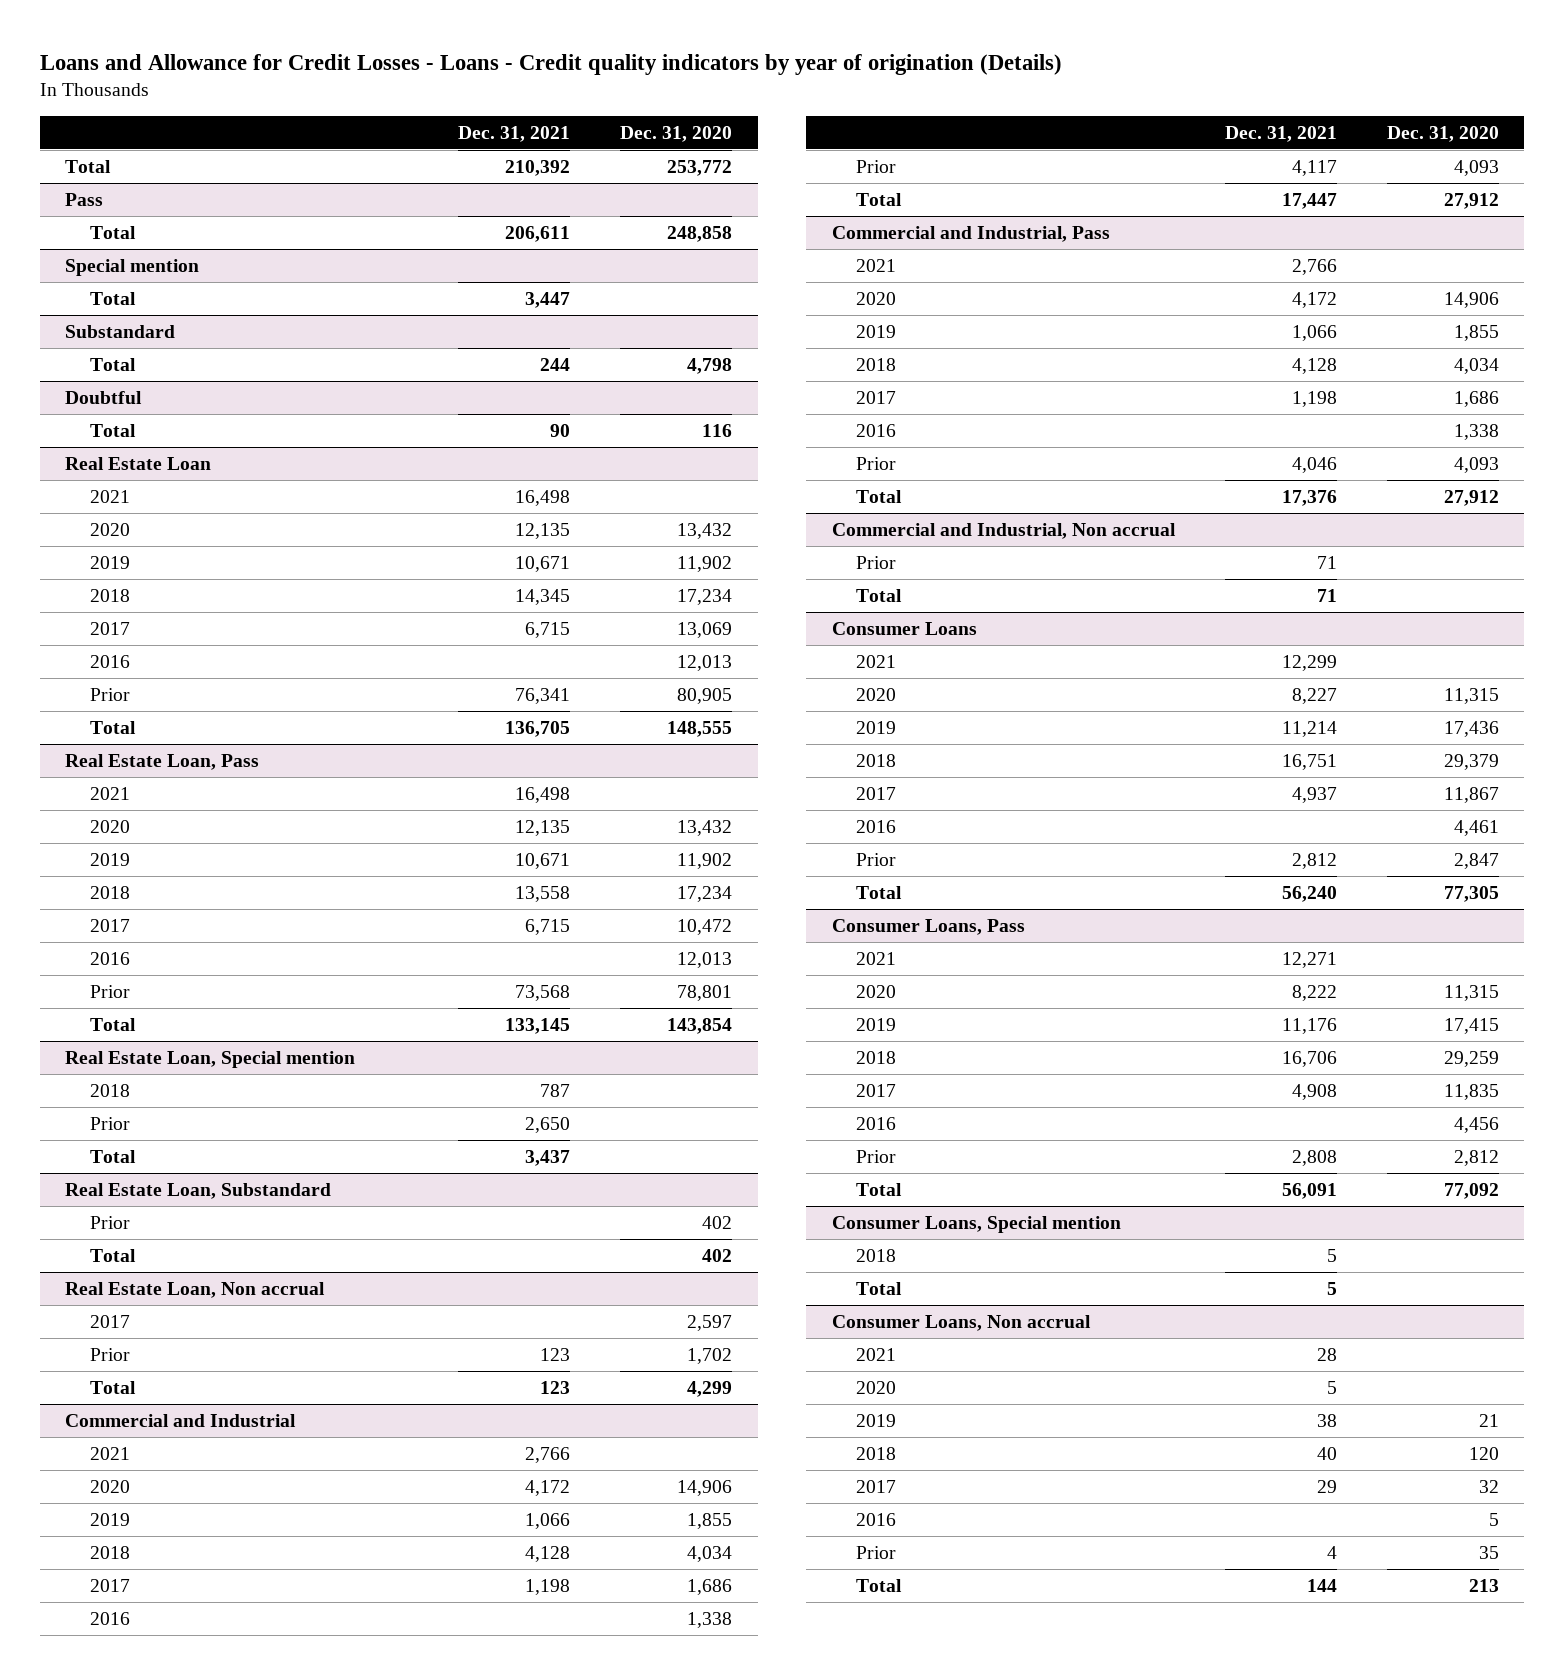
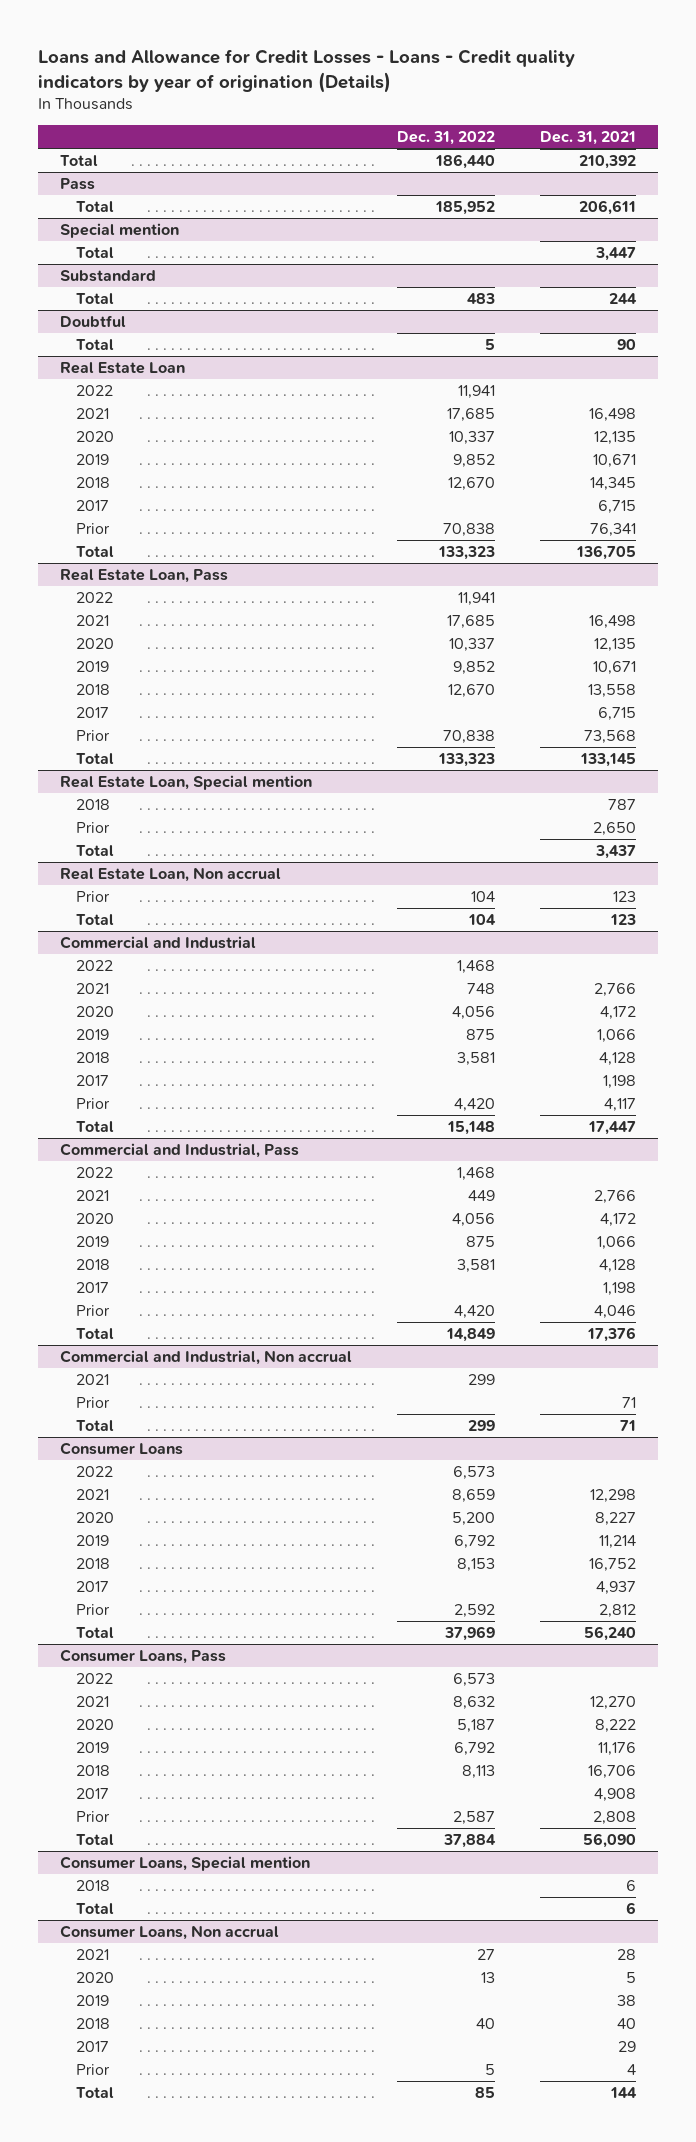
- | Dec. 31, 2021 | Dec. 31, 2020
+ | Dec. 31, 2022 | Dec. 31, 2021
@ Real Estate Loan
+ 2022 | 11,941 |
- 2016 | | 12,013
@ Real Estate Loan, Pass
+ 2022 | 11,941 |
- 2016 | | 12,013
- Real Estate Loan, Substandard
- Prior | | 402
- Total | | 402
@ Real Estate Loan, Non accrual
- 2017 | | 2,597
@ Commercial and Industrial
+ 2022 | 1,468 |
- 2016 | | 1,338
@ Commercial and Industrial, Pass
+ 2022 | 1,468 |
- 2016 | | 1,338
@ Commercial and Industrial, Non accrual
+ 2021 | 299 |
@ Consumer Loans
- 2021 | 12,299 |
+ 2022 | 6,573 |
+ 2021 | 8,659 | 12,298
- 2018 | 16,751 | 29,379
+ 2018 | 8,153 | 16,752
- 2016 | | 4,461
@ Consumer Loans, Pass
- 2021 | 12,271 |
+ 2022 | 6,573 |
+ 2021 | 8,632 | 12,270
- 2016 | | 4,456
- Total | 56,091 | 77,092
+ Total | 37,884 | 56,090
@ Consumer Loans, Special mention
- 2018 | 5 |
- Total | 5 |
+ 2018 | | 6
+ Total | | 6
@ Consumer Loans, Non accrual
- 2016 | | 5

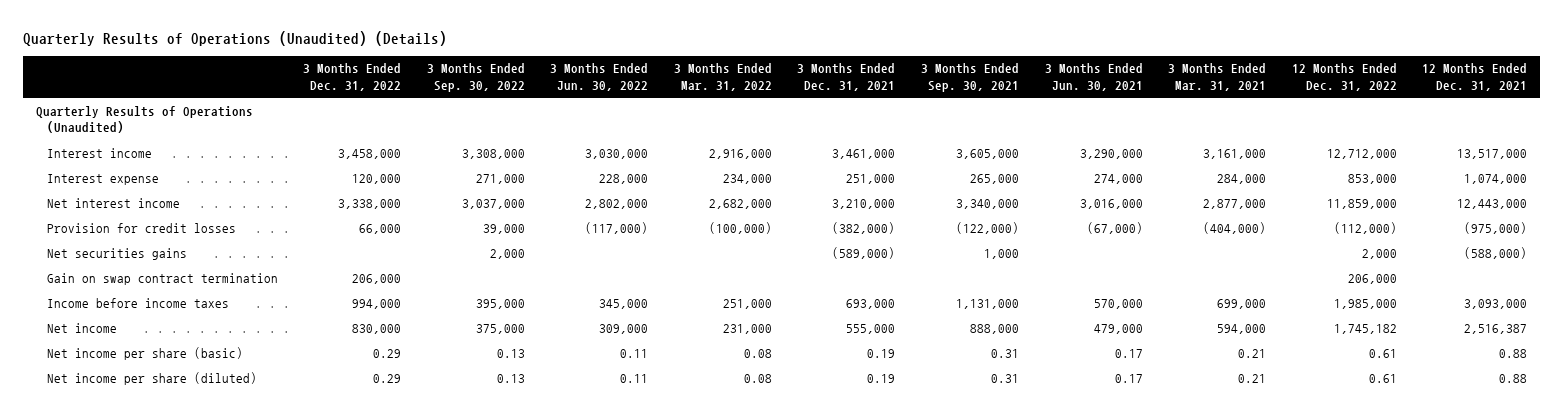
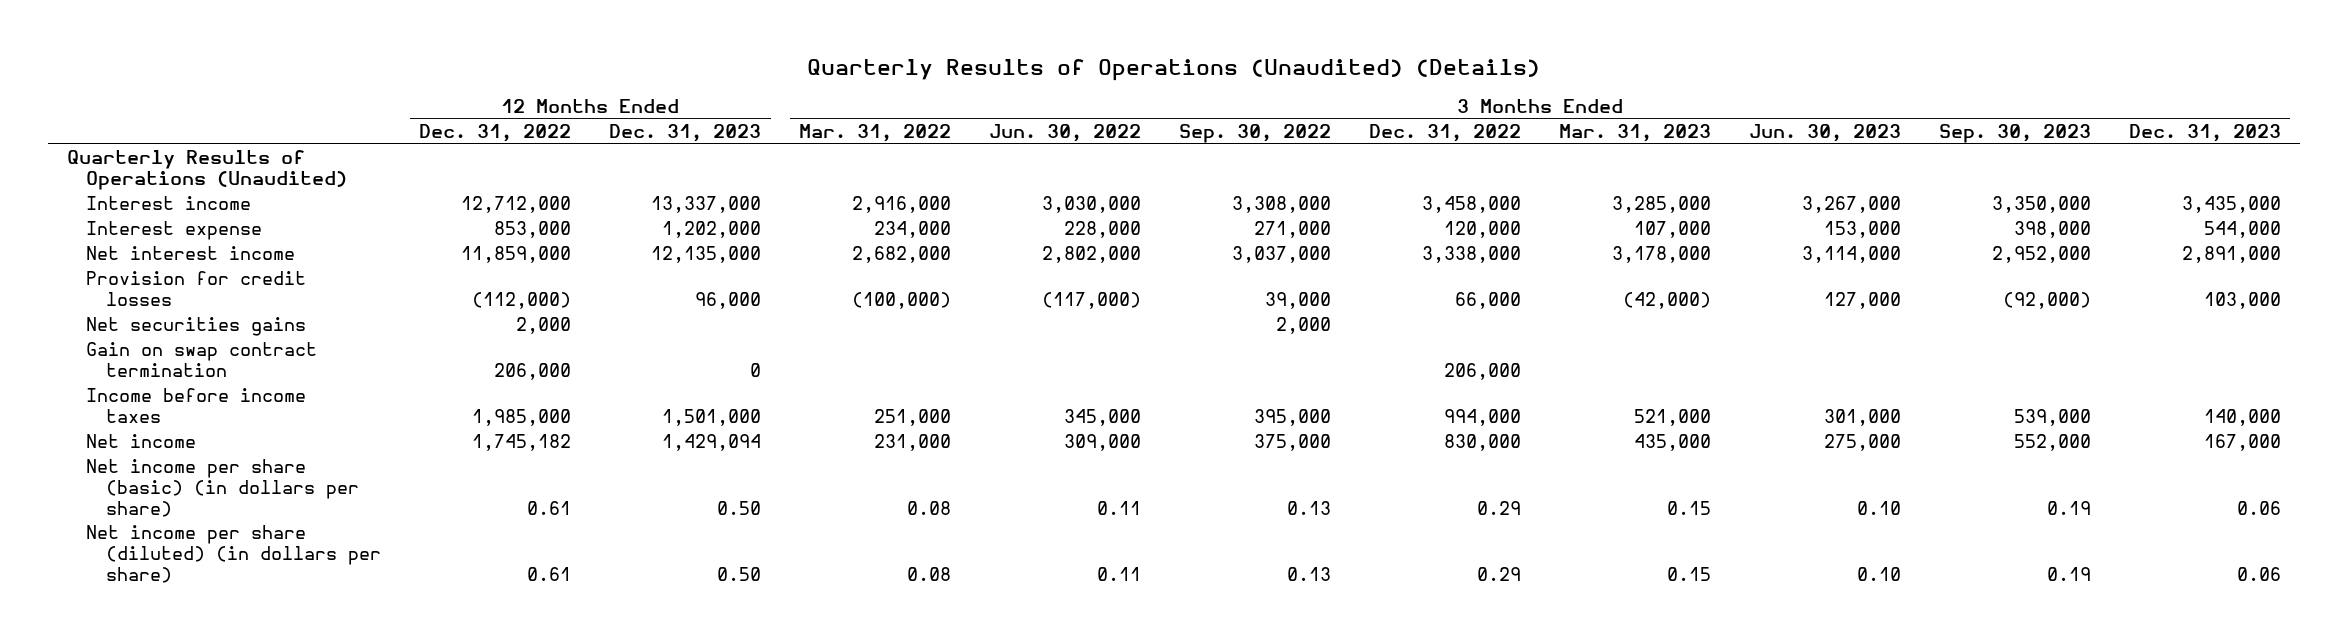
- | 3 Months Ended Dec. 31, 2022 | 3 Months Ended Sep. 30, 2022 | 3 Months Ended Jun. 30, 2022 | 3 Months Ended Mar. 31, 2022 | 3 Months Ended Dec. 31, 2021 | 3 Months Ended Sep. 30, 2021 | 3 Months Ended Jun. 30, 2021 | 3 Months Ended Mar. 31, 2021 | 12 Months Ended Dec. 31, 2022 | 12 Months Ended Dec. 31, 2021
+ | 12 Months Ended Dec. 31, 2022 | 12 Months Ended Dec. 31, 2023 | 3 Months Ended Mar. 31, 2022 | 3 Months Ended Jun. 30, 2022 | 3 Months Ended Sep. 30, 2022 | 3 Months Ended Dec. 31, 2022 | 3 Months Ended Mar. 31, 2023 | 3 Months Ended Jun. 30, 2023 | 3 Months Ended Sep. 30, 2023 | 3 Months Ended Dec. 31, 2023
- Net income per share (basic) | 0.29 | 0.13 | 0.11 | 0.08 | 0.19 | 0.31 | 0.17 | 0.21 | 0.61 | 0.88
- Net income per share (diluted) | 0.29 | 0.13 | 0.11 | 0.08 | 0.19 | 0.31 | 0.17 | 0.21 | 0.61 | 0.88
+ Net income per share (basic) (in dollars per share) | 0.61 | 0.50 | 0.08 | 0.11 | 0.13 | 0.29 | 0.15 | 0.10 | 0.19 | 0.06
+ Net income per share (diluted) (in dollars per share) | 0.61 | 0.50 | 0.08 | 0.11 | 0.13 | 0.29 | 0.15 | 0.10 | 0.19 | 0.06

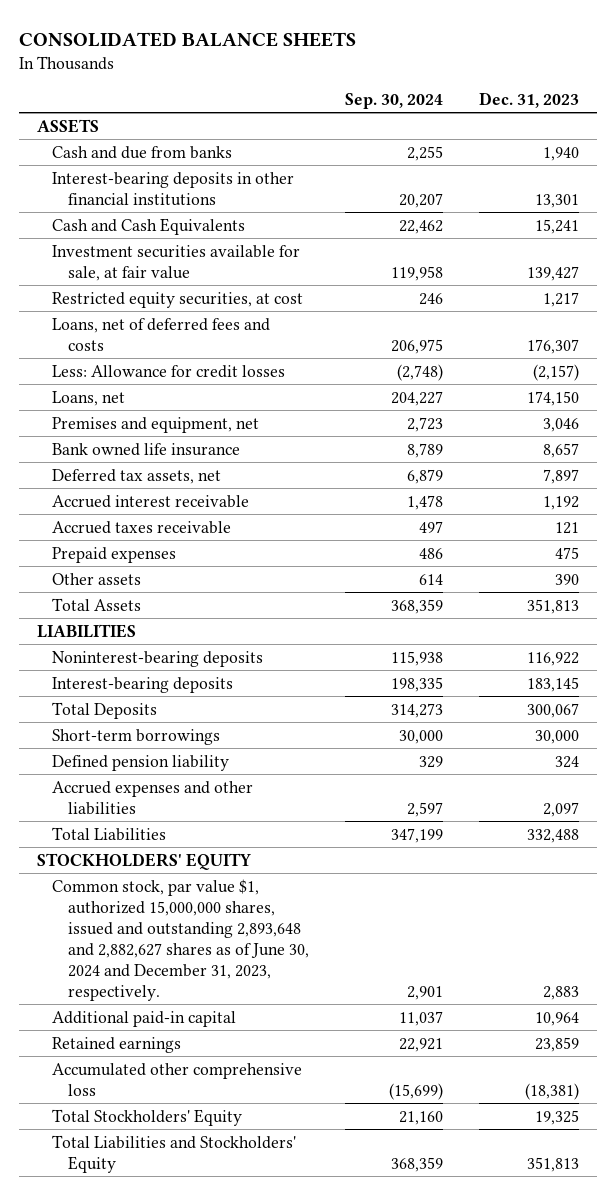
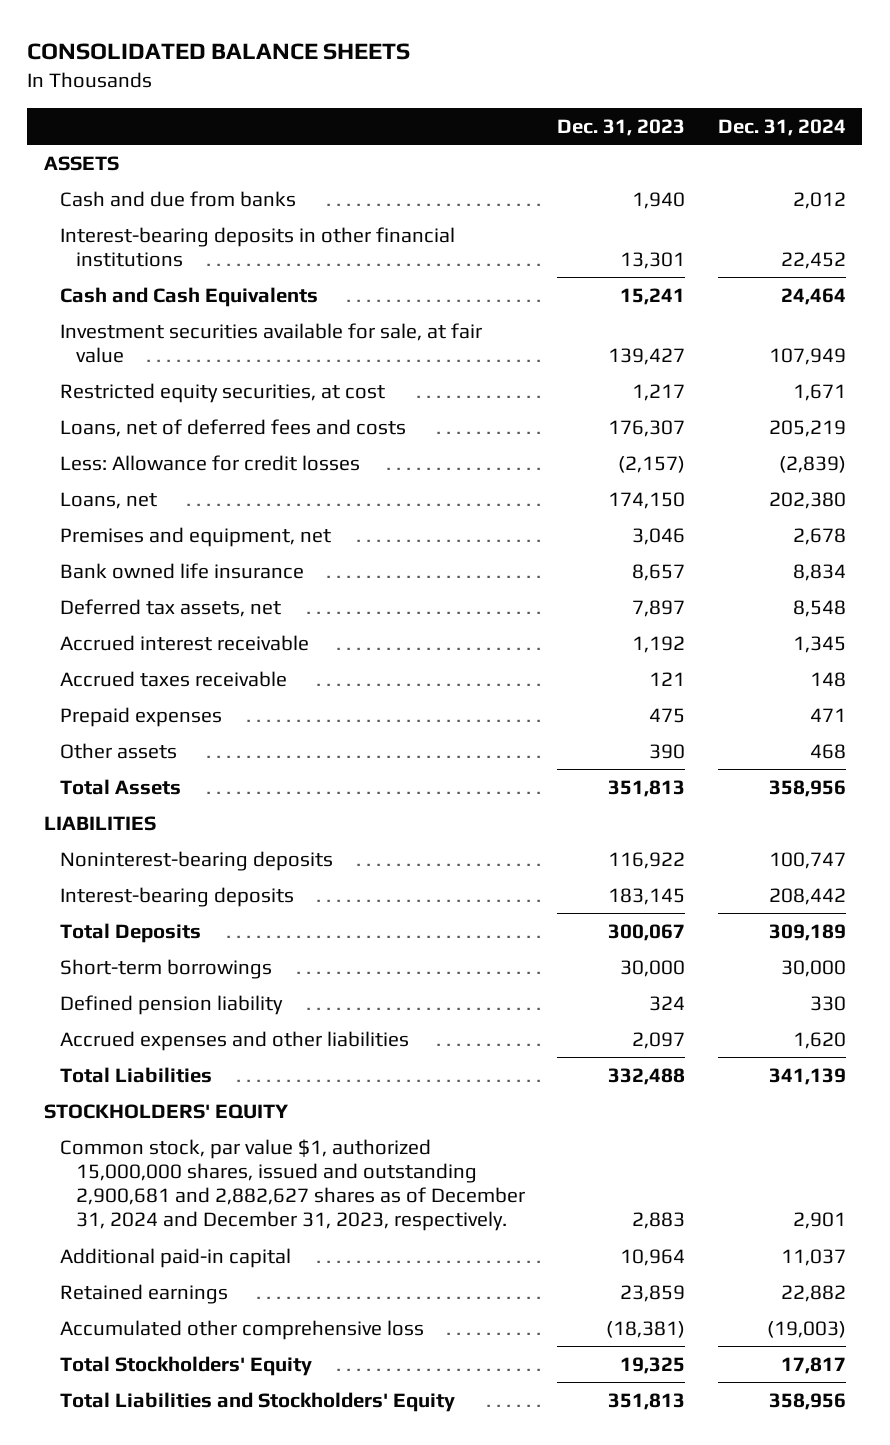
- | Sep. 30, 2024 | Dec. 31, 2023
+ | Dec. 31, 2023 | Dec. 31, 2024
- Common stock, par value $1, authorized 15,000,000 shares, issued and outstanding 2,893,648 and 2,882,627 shares as of June 30, 2024 and December 31, 2023, respectively. | 2,901 | 2,883
+ Common stock, par value $1, authorized 15,000,000 shares, issued and outstanding 2,900,681 and 2,882,627 shares as of December 31, 2024 and December 31, 2023, respectively. | 2,883 | 2,901

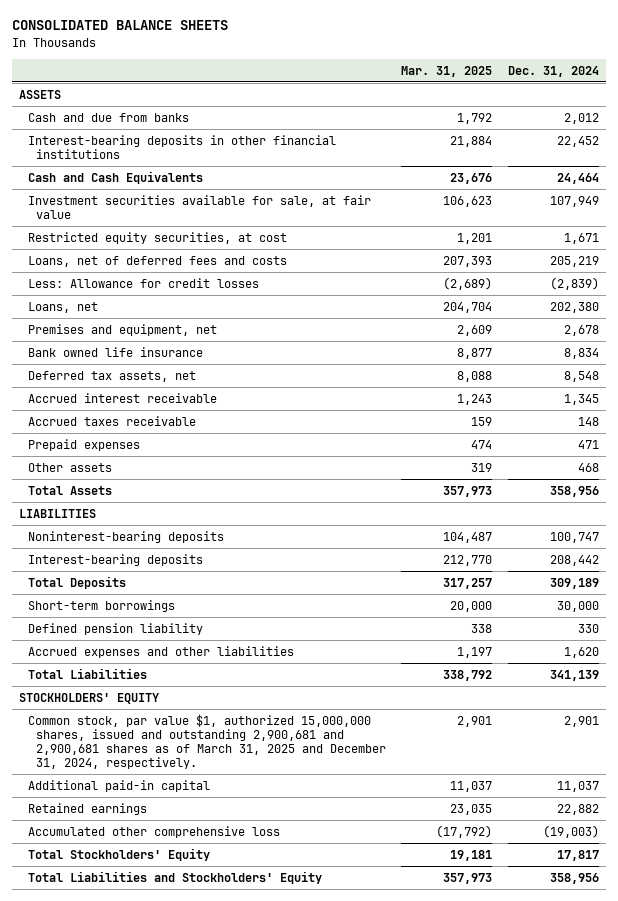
- | Dec. 31, 2023 | Dec. 31, 2024
+ | Mar. 31, 2025 | Dec. 31, 2024
- Common stock, par value $1, authorized 15,000,000 shares, issued and outstanding 2,900,681 and 2,882,627 shares as of December 31, 2024 and December 31, 2023, respectively. | 2,883 | 2,901
+ Common stock, par value $1, authorized 15,000,000 shares, issued and outstanding 2,900,681 and 2,900,681 shares as of March 31, 2025 and December 31, 2024, respectively. | 2,901 | 2,901

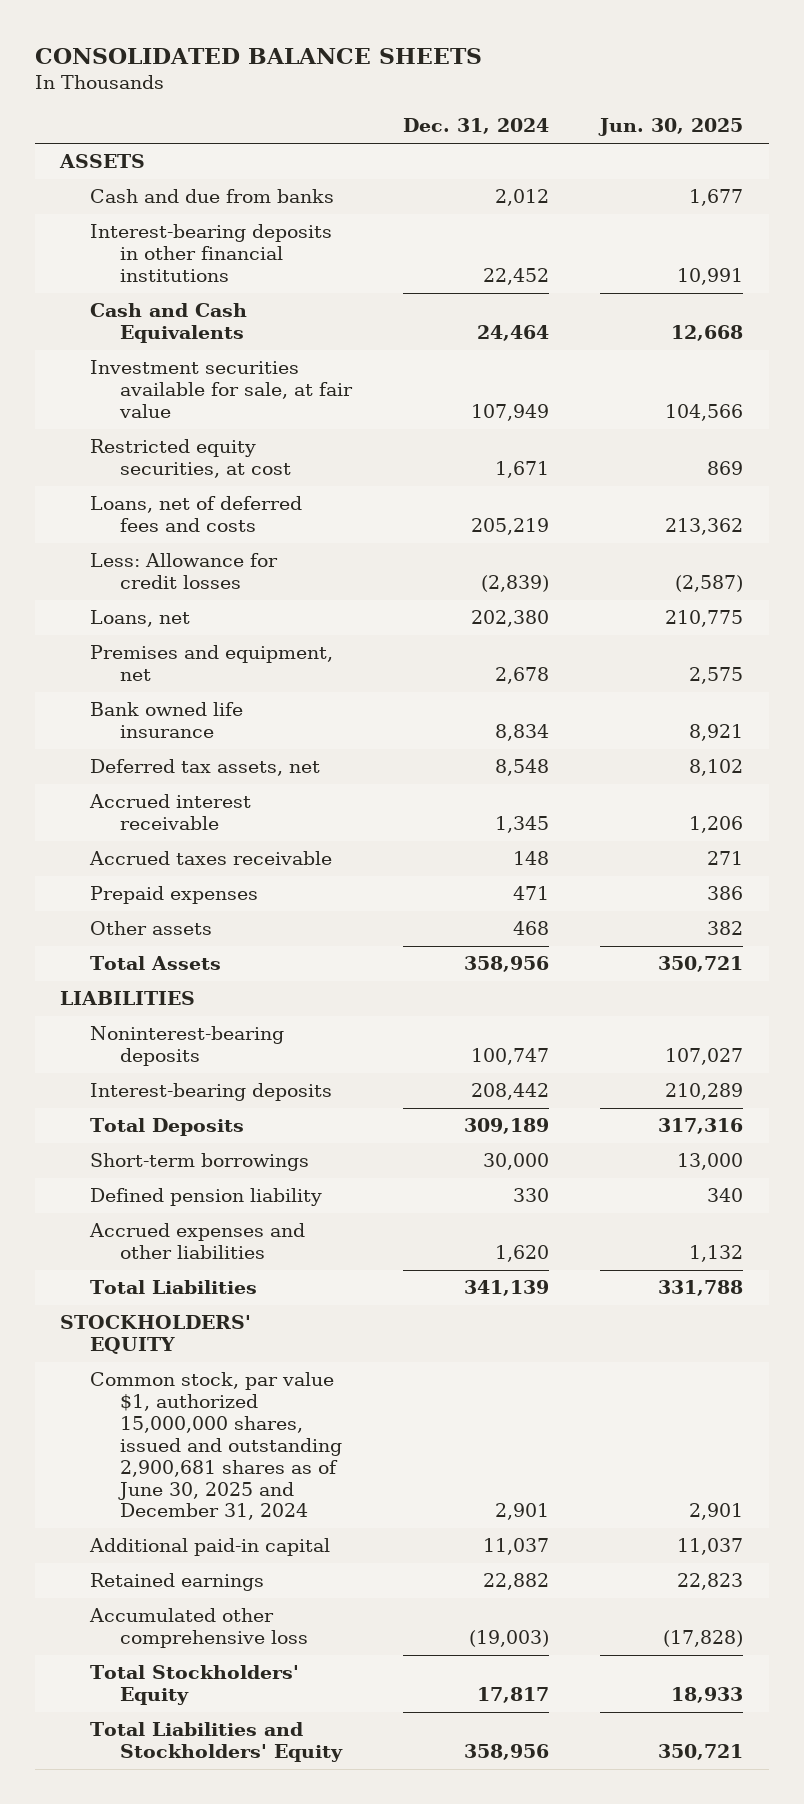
- | Mar. 31, 2025 | Dec. 31, 2024
+ | Dec. 31, 2024 | Jun. 30, 2025
- Common stock, par value $1, authorized 15,000,000 shares, issued and outstanding 2,900,681 and 2,900,681 shares as of March 31, 2025 and December 31, 2024, respectively. | 2,901 | 2,901
+ Common stock, par value $1, authorized 15,000,000 shares, issued and outstanding 2,900,681 shares as of June 30, 2025 and December 31, 2024 | 2,901 | 2,901

